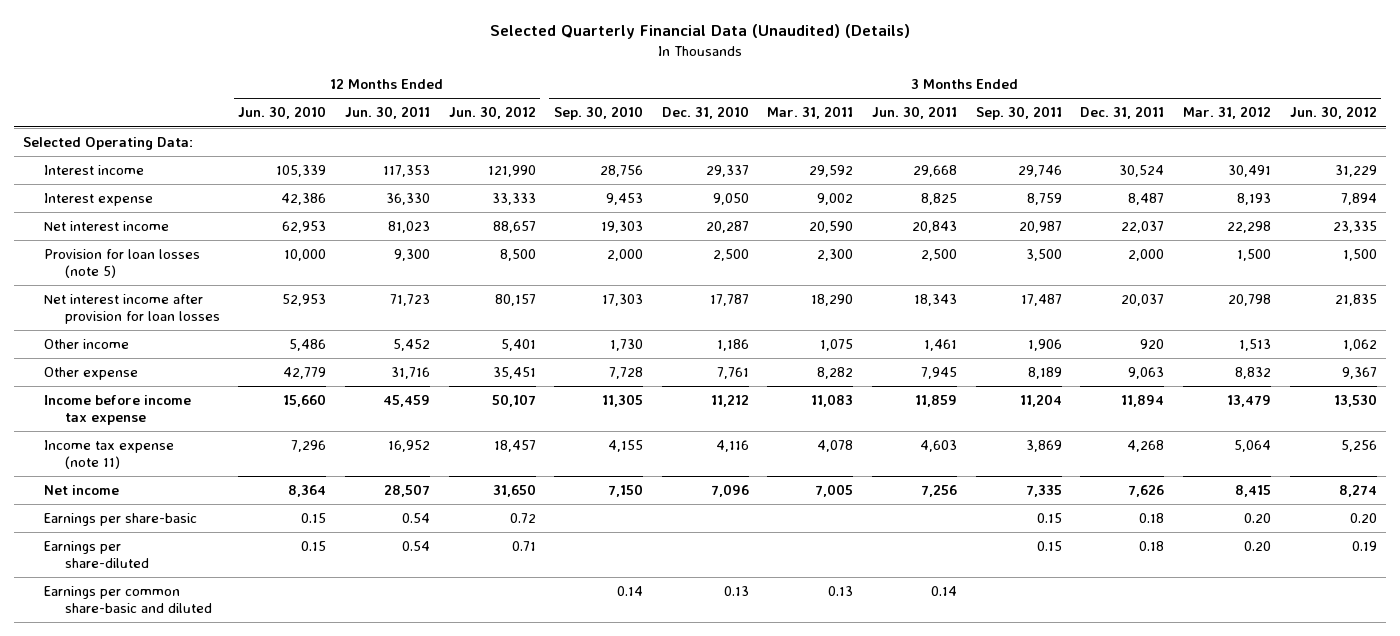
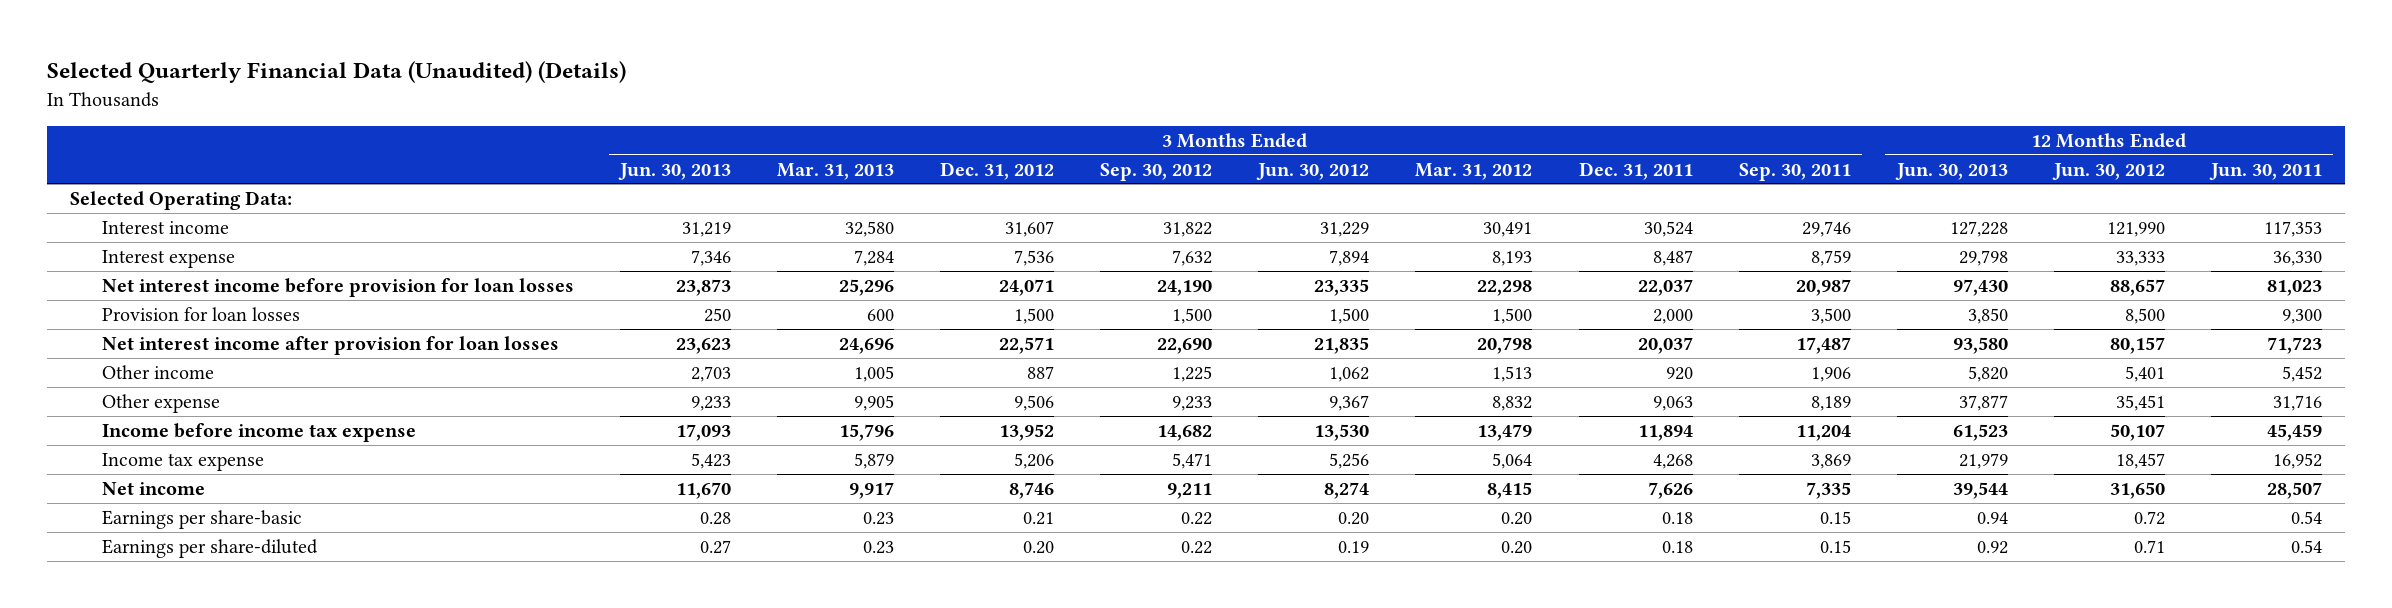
- | 12 Months Ended Jun. 30, 2010 | 12 Months Ended Jun. 30, 2011 | 12 Months Ended Jun. 30, 2012 | 3 Months Ended Sep. 30, 2010 | 3 Months Ended Dec. 31, 2010 | 3 Months Ended Mar. 31, 2011 | 3 Months Ended Jun. 30, 2011 | 3 Months Ended Sep. 30, 2011 | 3 Months Ended Dec. 31, 2011 | 3 Months Ended Mar. 31, 2012 | 3 Months Ended Jun. 30, 2012
+ | 3 Months Ended Jun. 30, 2013 | 3 Months Ended Mar. 31, 2013 | 3 Months Ended Dec. 31, 2012 | 3 Months Ended Sep. 30, 2012 | 3 Months Ended Jun. 30, 2012 | 3 Months Ended Mar. 31, 2012 | 3 Months Ended Dec. 31, 2011 | 3 Months Ended Sep. 30, 2011 | 12 Months Ended Jun. 30, 2013 | 12 Months Ended Jun. 30, 2012 | 12 Months Ended Jun. 30, 2011
- Net interest income | 62,953 | 81,023 | 88,657 | 19,303 | 20,287 | 20,590 | 20,843 | 20,987 | 22,037 | 22,298 | 23,335
- Provision for loan losses (note 5) | 10,000 | 9,300 | 8,500 | 2,000 | 2,500 | 2,300 | 2,500 | 3,500 | 2,000 | 1,500 | 1,500
+ Net interest income before provision for loan losses | 23,873 | 25,296 | 24,071 | 24,190 | 23,335 | 22,298 | 22,037 | 20,987 | 97,430 | 88,657 | 81,023
+ Provision for loan losses | 250 | 600 | 1,500 | 1,500 | 1,500 | 1,500 | 2,000 | 3,500 | 3,850 | 8,500 | 9,300
- Income tax expense (note 11) | 7,296 | 16,952 | 18,457 | 4,155 | 4,116 | 4,078 | 4,603 | 3,869 | 4,268 | 5,064 | 5,256
+ Income tax expense | 5,423 | 5,879 | 5,206 | 5,471 | 5,256 | 5,064 | 4,268 | 3,869 | 21,979 | 18,457 | 16,952
- Earnings per common share-basic and diluted | | | | 0.14 | 0.13 | 0.13 | 0.14 | | | |

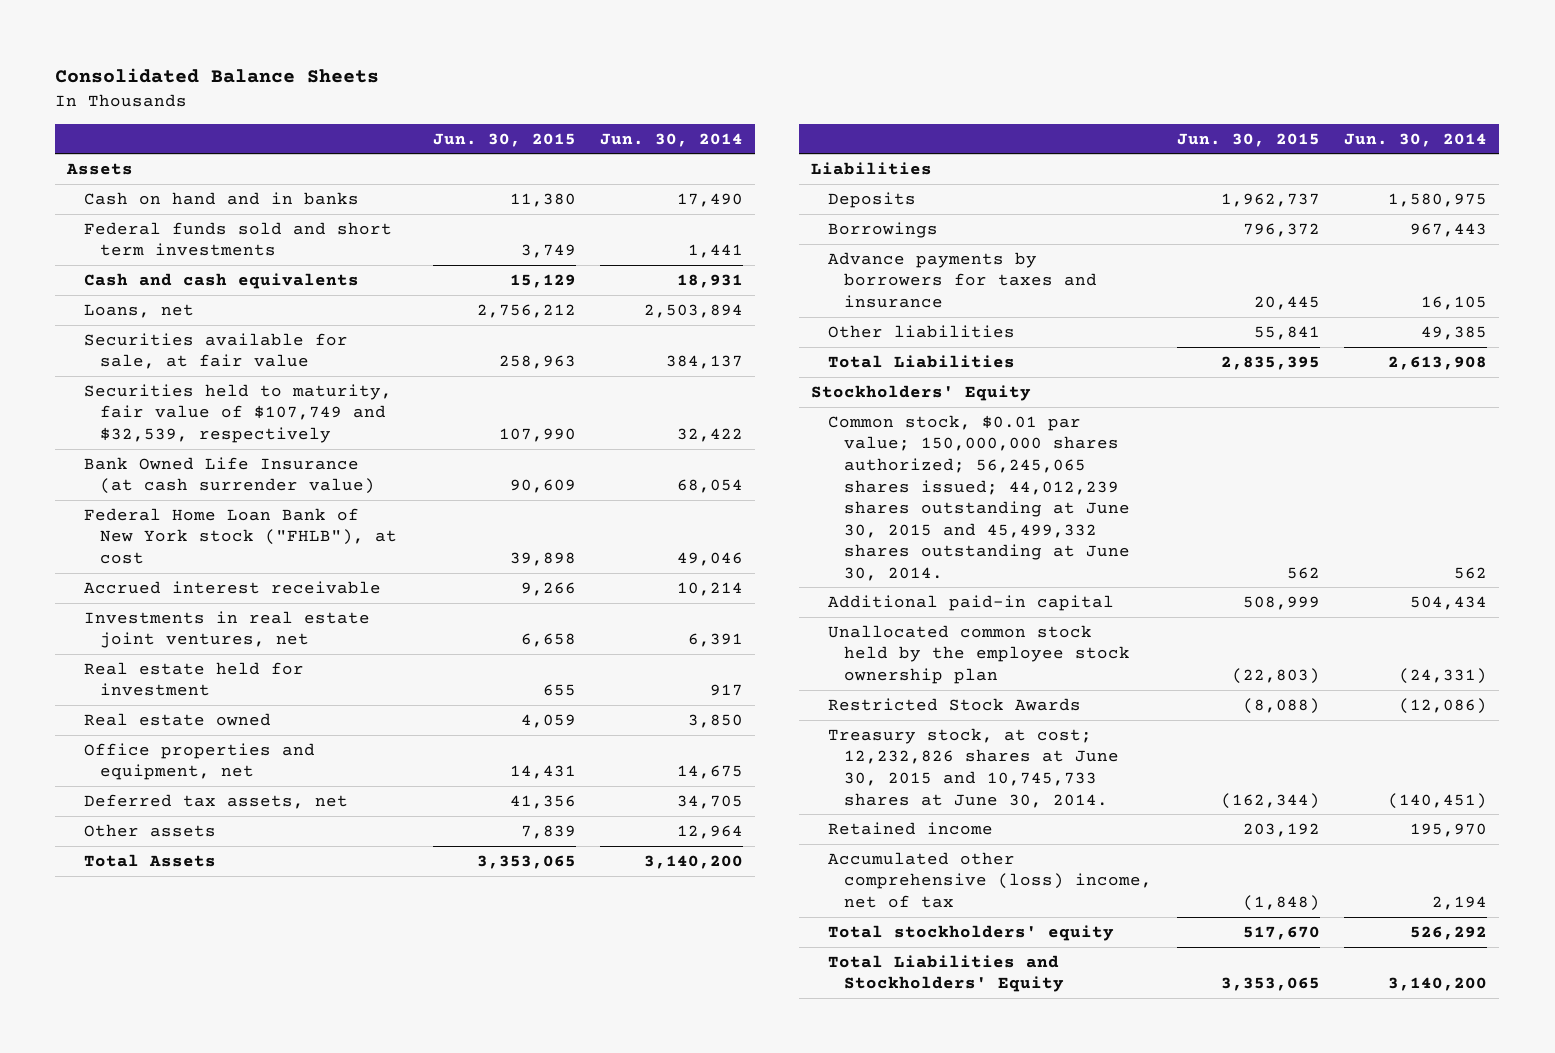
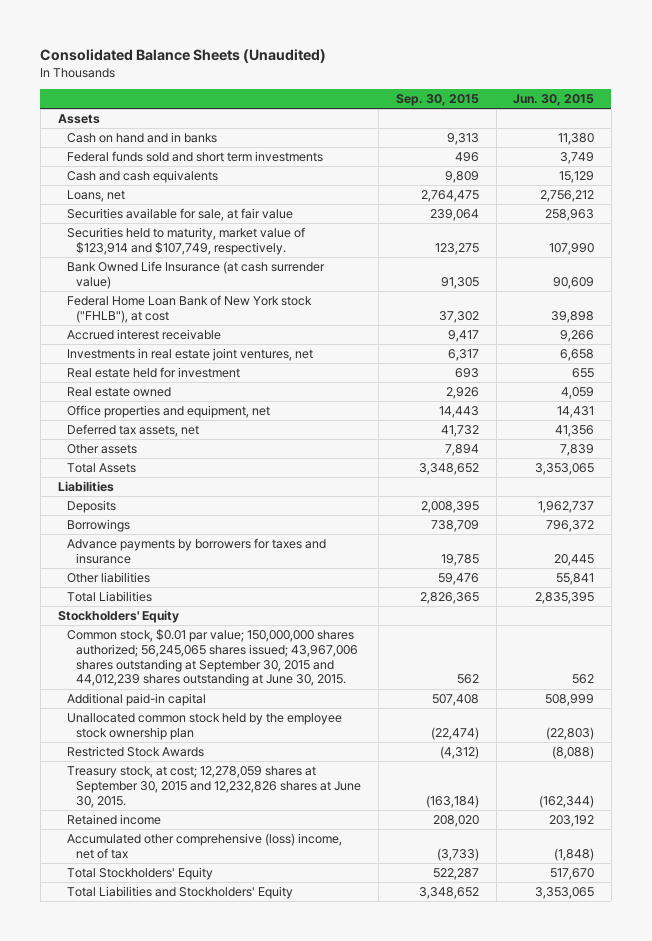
- Consolidated Balance Sheets
+ Consolidated Balance Sheets (Unaudited)
- | Jun. 30, 2015 | Jun. 30, 2014
+ | Sep. 30, 2015 | Jun. 30, 2015
- Securities held to maturity, fair value of $107,749 and $32,539, respectively | 107,990 | 32,422
+ Securities held to maturity, market value of $123,914 and $107,749, respectively. | 123,275 | 107,990
- Common stock, $0.01 par value; 150,000,000 shares authorized; 56,245,065 shares issued; 44,012,239 shares outstanding at June 30, 2015 and 45,499,332 shares outstanding at June 30, 2014. | 562 | 562
+ Common stock, $0.01 par value; 150,000,000 shares authorized; 56,245,065 shares issued; 43,967,006 shares outstanding at September 30, 2015 and 44,012,239 shares outstanding at June 30, 2015. | 562 | 562
- Treasury stock, at cost; 12,232,826 shares at June 30, 2015 and 10,745,733 shares at June 30, 2014. | (162,344) | (140,451)
+ Treasury stock, at cost; 12,278,059 shares at September 30, 2015 and 12,232,826 shares at June 30, 2015. | (163,184) | (162,344)
- Total stockholders' equity | 517,670 | 526,292
+ Total Stockholders' Equity | 522,287 | 517,670

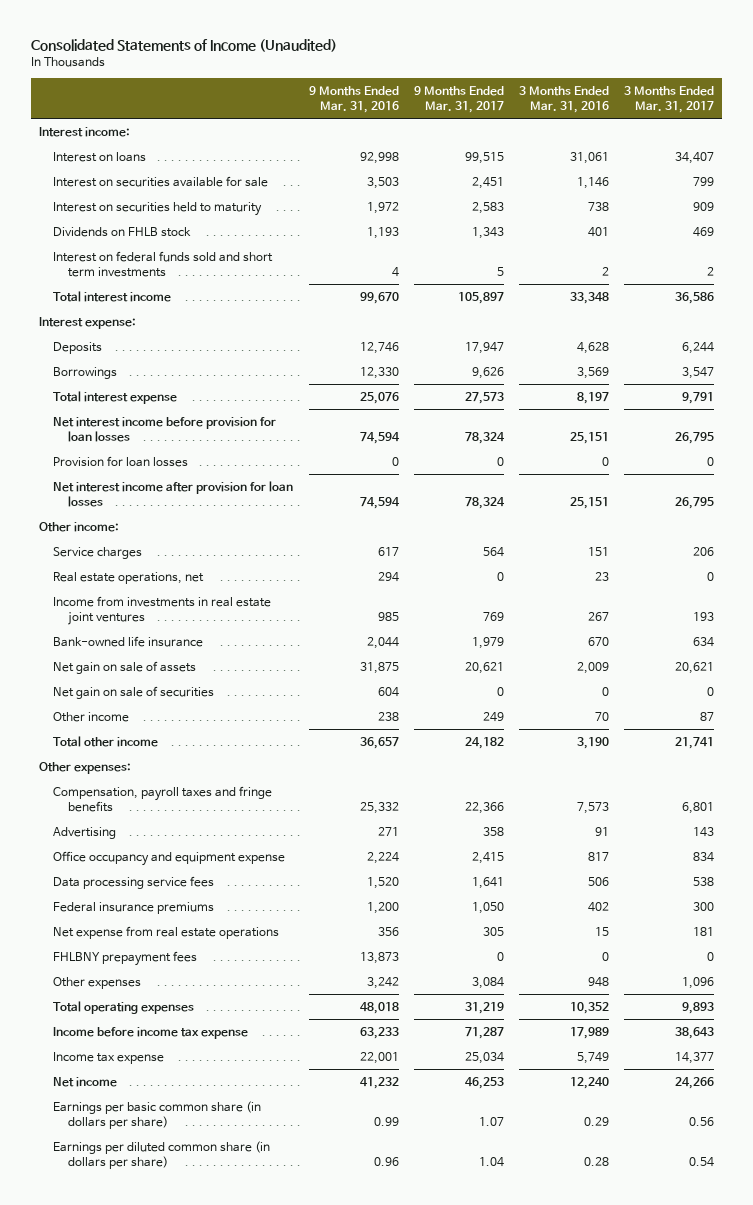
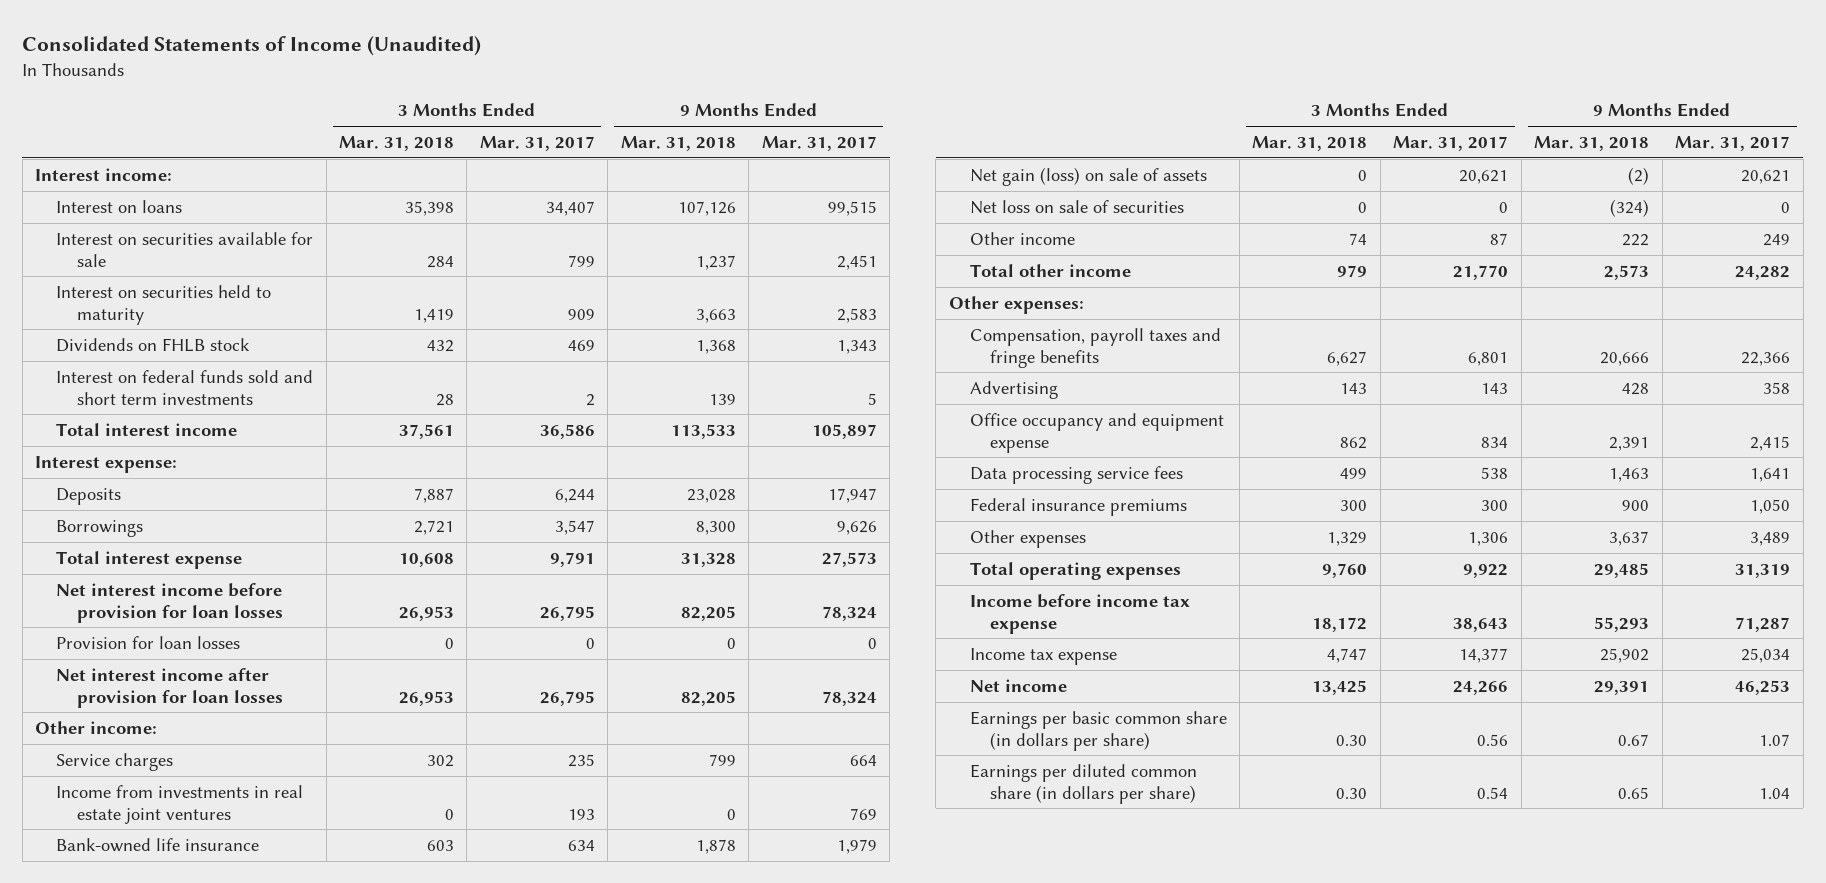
- | 9 Months Ended Mar. 31, 2016 | 9 Months Ended Mar. 31, 2017 | 3 Months Ended Mar. 31, 2016 | 3 Months Ended Mar. 31, 2017
+ | 3 Months Ended Mar. 31, 2018 | 3 Months Ended Mar. 31, 2017 | 9 Months Ended Mar. 31, 2018 | 9 Months Ended Mar. 31, 2017
- Service charges | 617 | 564 | 151 | 206
- Real estate operations, net | 294 | 0 | 23 | 0
+ Service charges | 302 | 235 | 799 | 664
- Net gain on sale of assets | 31,875 | 20,621 | 2,009 | 20,621
- Net gain on sale of securities | 604 | 0 | 0 | 0
+ Net gain (loss) on sale of assets | 0 | 20,621 | (2) | 20,621
+ Net loss on sale of securities | 0 | 0 | (324) | 0
- Total other income | 36,657 | 24,182 | 3,190 | 21,741
+ Total other income | 979 | 21,770 | 2,573 | 24,282
- Net expense from real estate operations | 356 | 305 | 15 | 181
- FHLBNY prepayment fees | 13,873 | 0 | 0 | 0
- Other expenses | 3,242 | 3,084 | 948 | 1,096
- Total operating expenses | 48,018 | 31,219 | 10,352 | 9,893
+ Other expenses | 1,329 | 1,306 | 3,637 | 3,489
+ Total operating expenses | 9,760 | 9,922 | 29,485 | 31,319

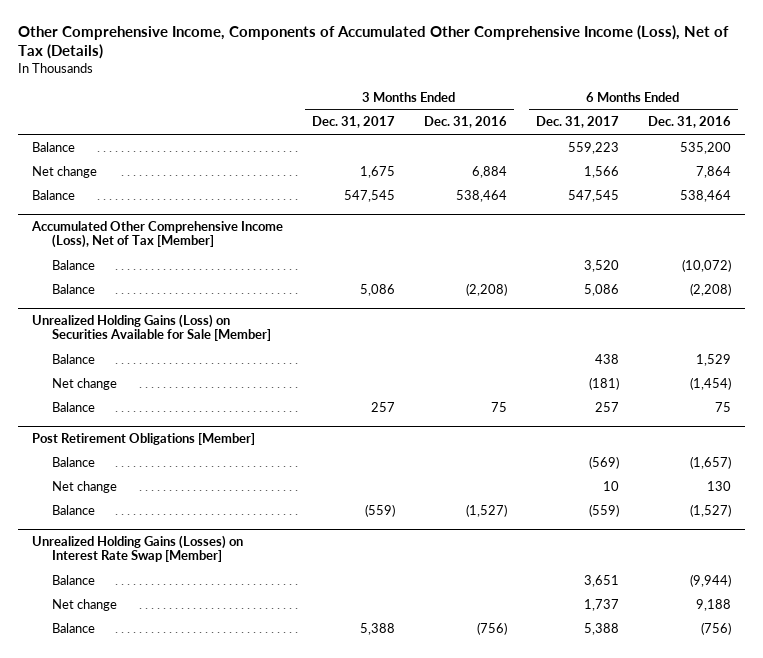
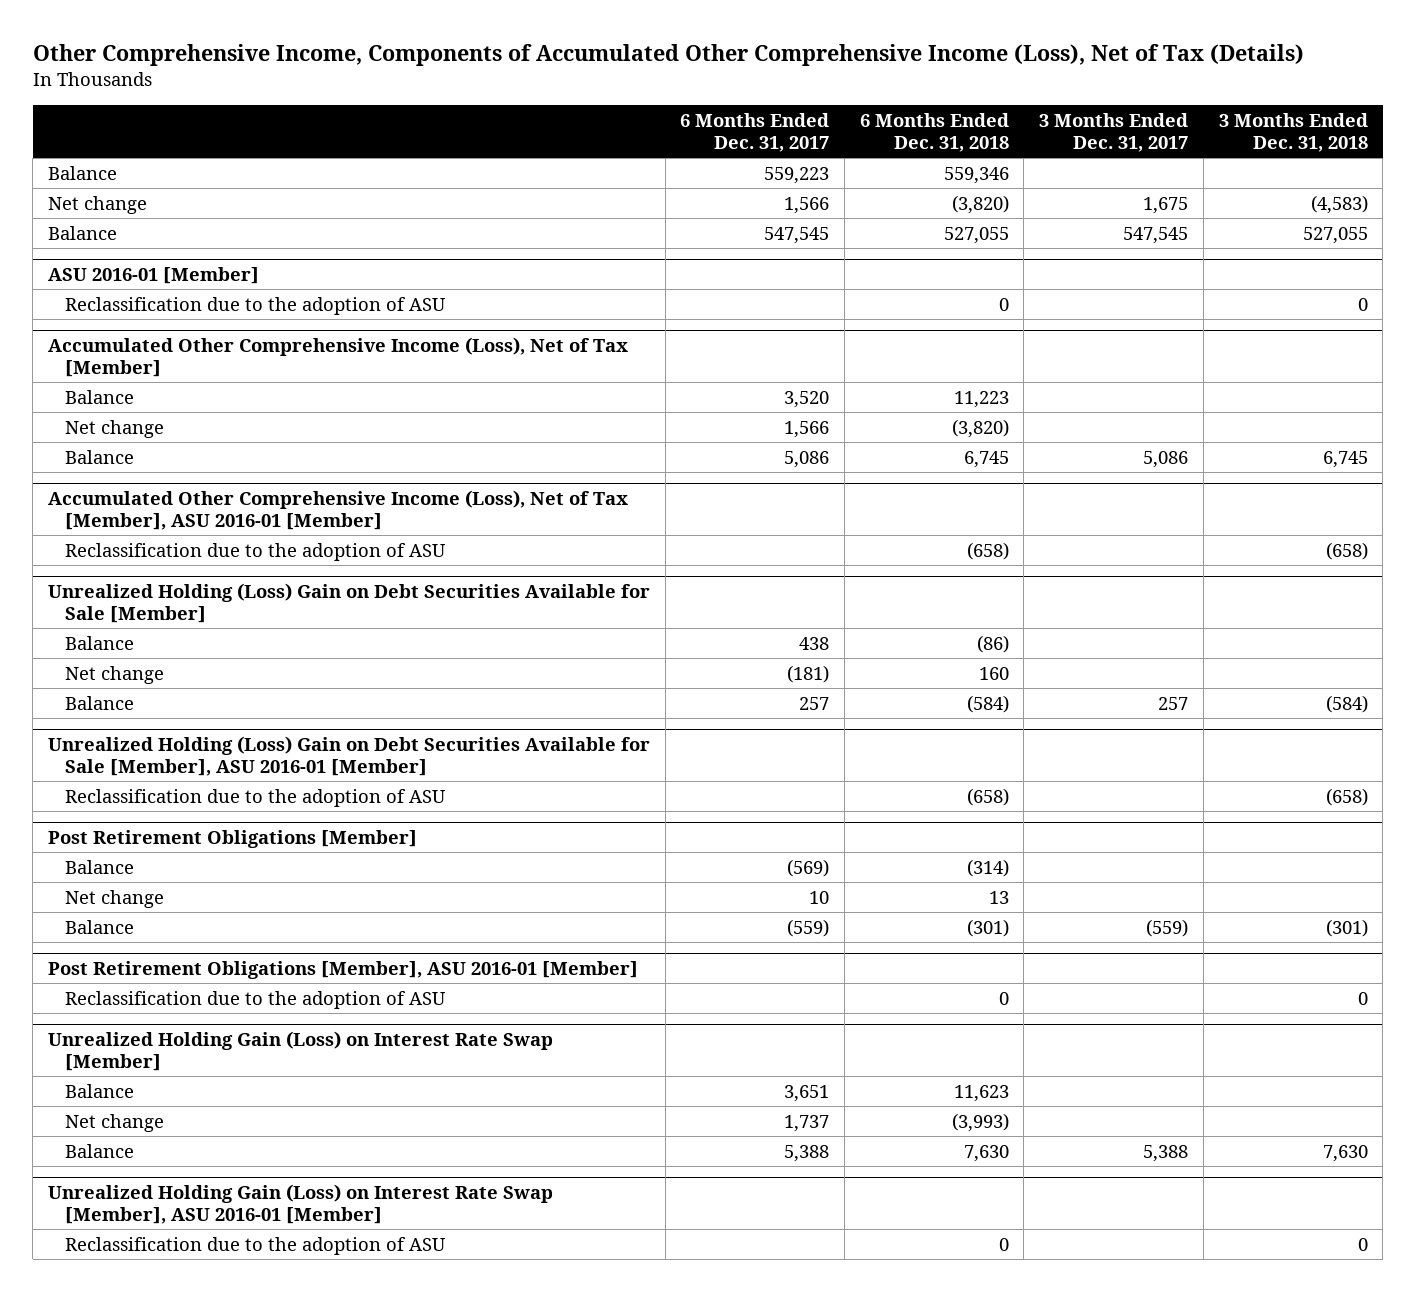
- | 3 Months Ended Dec. 31, 2017 | 3 Months Ended Dec. 31, 2016 | 6 Months Ended Dec. 31, 2017 | 6 Months Ended Dec. 31, 2016
+ | 6 Months Ended Dec. 31, 2017 | 6 Months Ended Dec. 31, 2018 | 3 Months Ended Dec. 31, 2017 | 3 Months Ended Dec. 31, 2018
+ ASU 2016-01 [Member]
+ Reclassification due to the adoption of ASU | | 0 | | 0
@ Accumulated Other Comprehensive Income (Loss), Net of Tax [Member]
+ Net change | 1,566 | (3,820) | |
- Unrealized Holding Gains (Loss) on Securities Available for Sale [Member]
+ Accumulated Other Comprehensive Income (Loss), Net of Tax [Member], ASU 2016-01 [Member]
+ Reclassification due to the adoption of ASU | | (658) | | (658)
+ Unrealized Holding (Loss) Gain on Debt Securities Available for Sale [Member]
+ Unrealized Holding (Loss) Gain on Debt Securities Available for Sale [Member], ASU 2016-01 [Member]
+ Reclassification due to the adoption of ASU | | (658) | | (658)
- Unrealized Holding Gains (Losses) on Interest Rate Swap [Member]
+ Post Retirement Obligations [Member], ASU 2016-01 [Member]
+ Reclassification due to the adoption of ASU | | 0 | | 0
+ Unrealized Holding Gain (Loss) on Interest Rate Swap [Member]
+ Unrealized Holding Gain (Loss) on Interest Rate Swap [Member], ASU 2016-01 [Member]
+ Reclassification due to the adoption of ASU | | 0 | | 0

